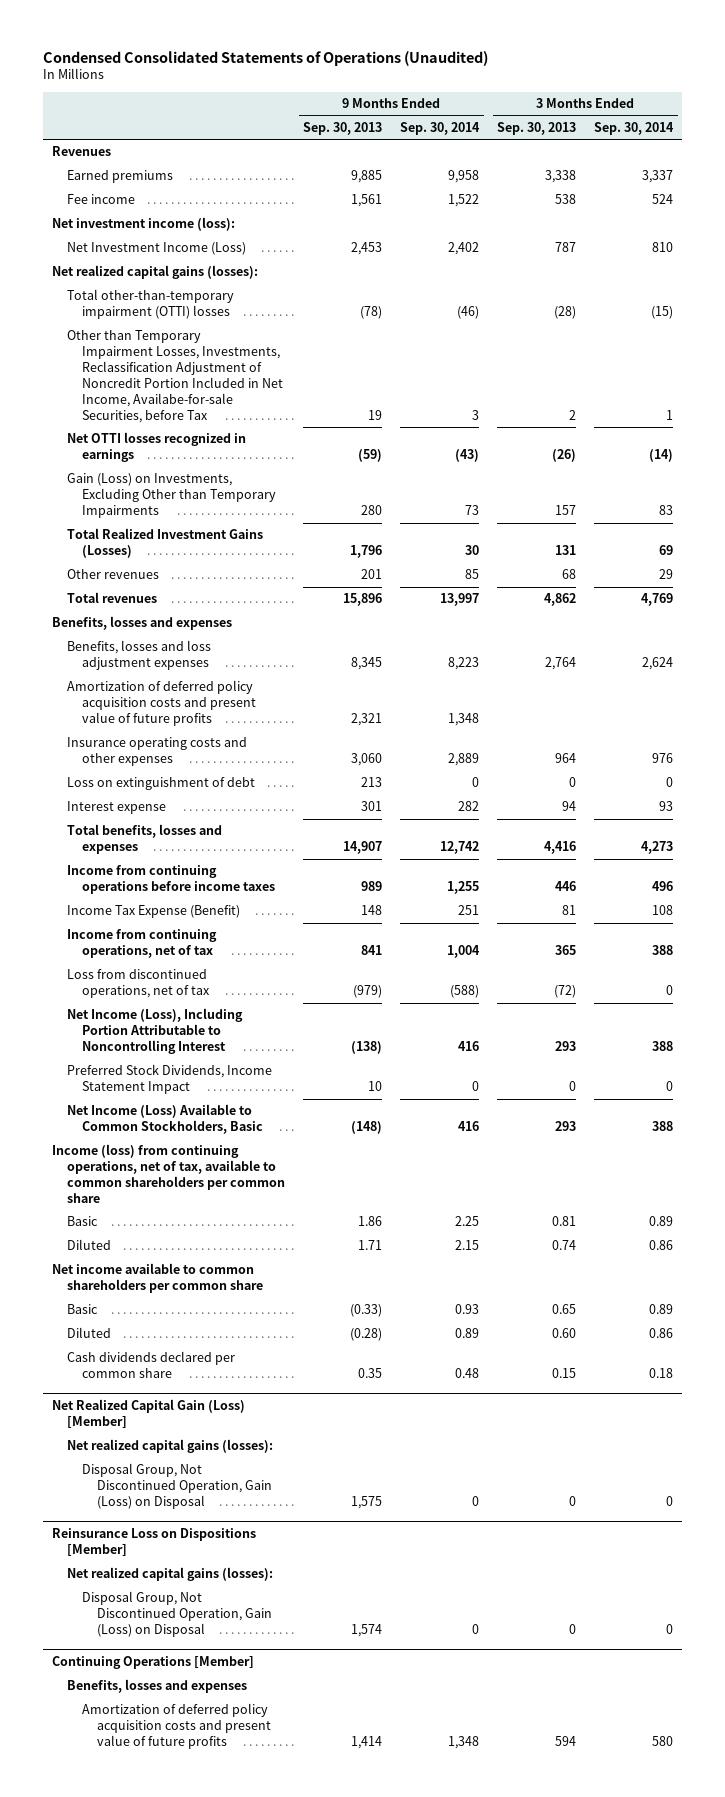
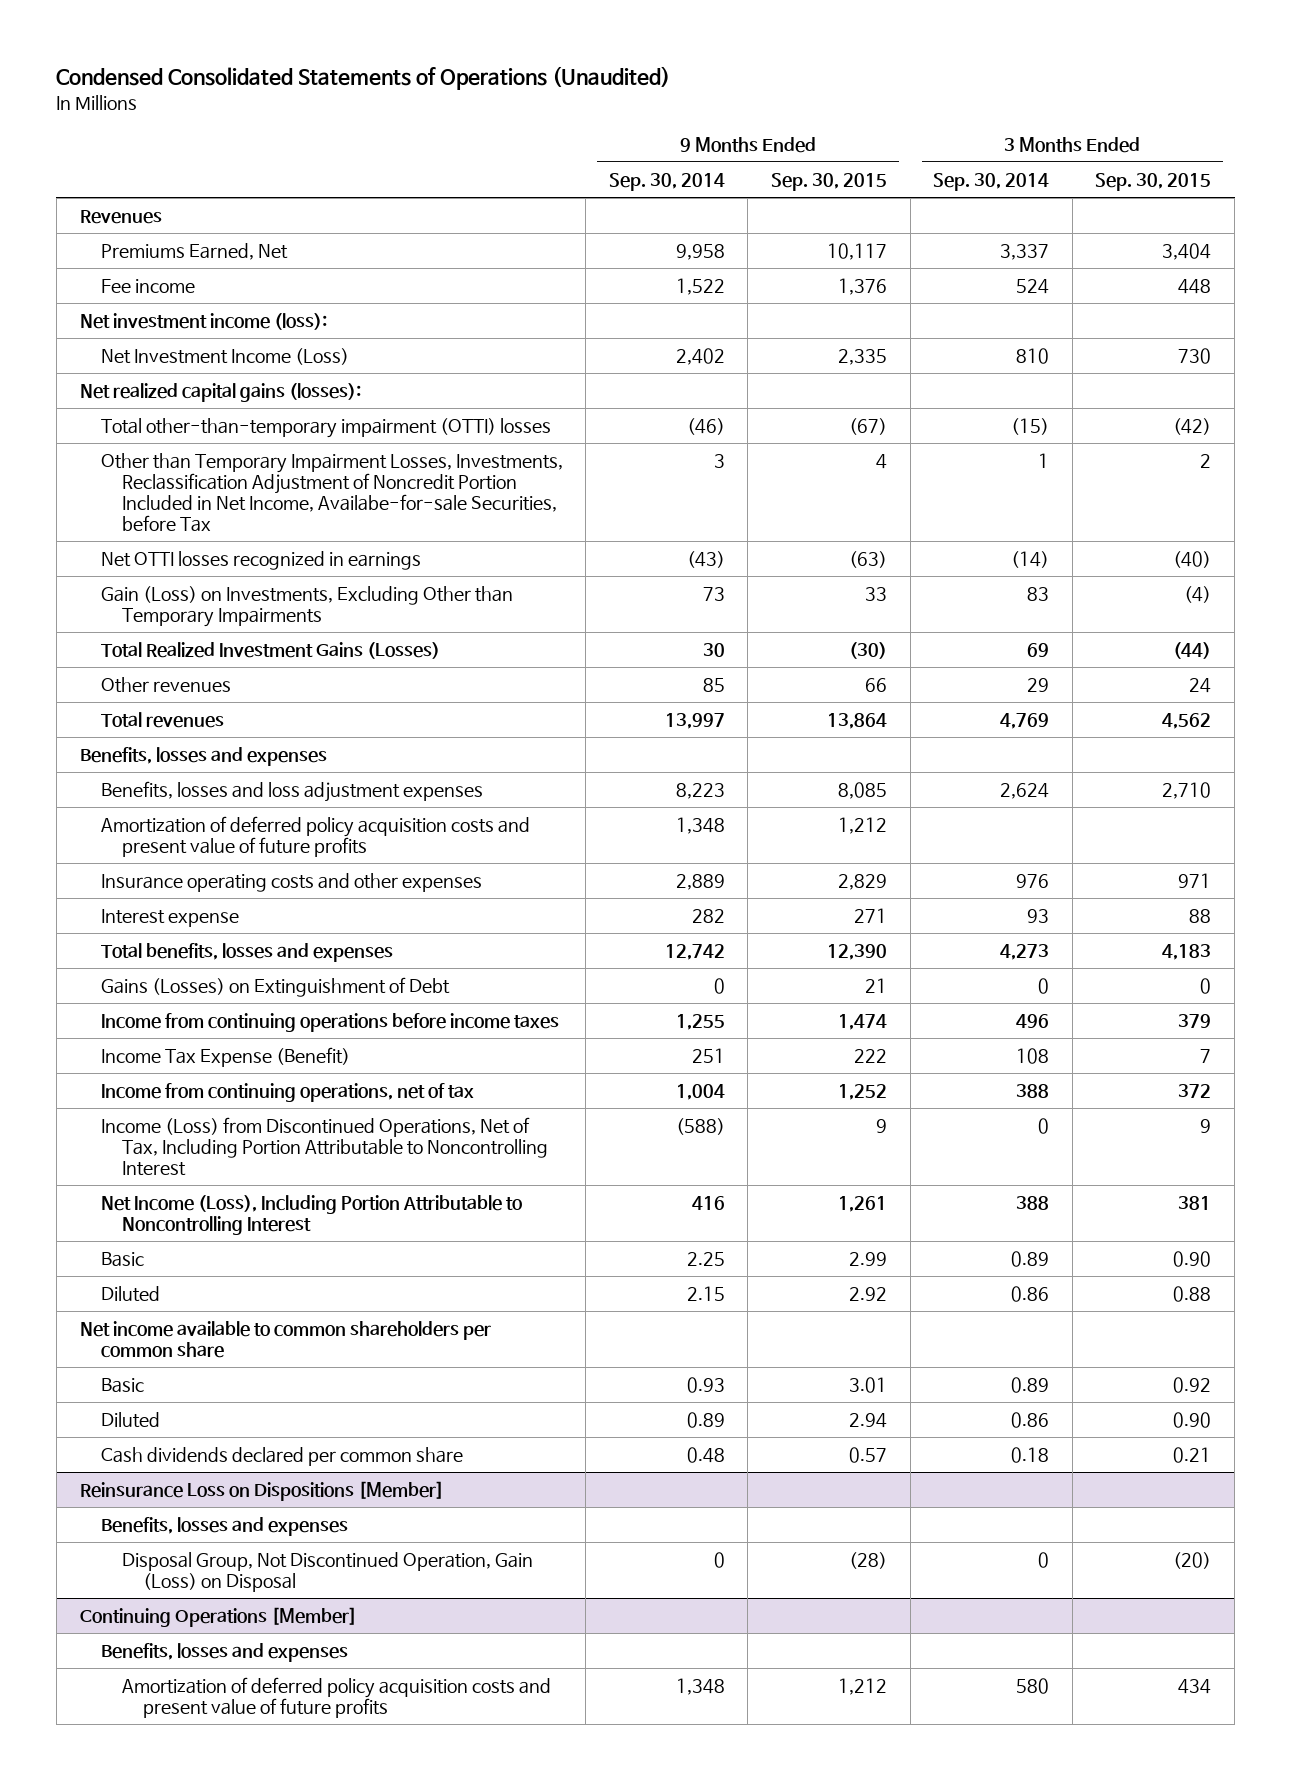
- | 9 Months Ended Sep. 30, 2013 | 9 Months Ended Sep. 30, 2014 | 3 Months Ended Sep. 30, 2013 | 3 Months Ended Sep. 30, 2014
+ | 9 Months Ended Sep. 30, 2014 | 9 Months Ended Sep. 30, 2015 | 3 Months Ended Sep. 30, 2014 | 3 Months Ended Sep. 30, 2015
- Earned premiums | 9,885 | 9,958 | 3,338 | 3,337
+ Premiums Earned, Net | 9,958 | 10,117 | 3,337 | 3,404
- Loss on extinguishment of debt | 213 | 0 | 0 | 0
+ Gains (Losses) on Extinguishment of Debt | 0 | 21 | 0 | 0
- Loss from discontinued operations, net of tax | (979) | (588) | (72) | 0
+ Income (Loss) from Discontinued Operations, Net of Tax, Including Portion Attributable to Noncontrolling Interest | (588) | 9 | 0 | 9
- Preferred Stock Dividends, Income Statement Impact | 10 | 0 | 0 | 0
- Net Income (Loss) Available to Common Stockholders, Basic | (148) | 416 | 293 | 388
- Income (loss) from continuing operations, net of tax, available to common shareholders per common share
- Net Realized Capital Gain (Loss) [Member]
- Net realized capital gains (losses):
- Disposal Group, Not Discontinued Operation, Gain (Loss) on Disposal | 1,575 | 0 | 0 | 0
@ Reinsurance Loss on Dispositions [Member]
- Net realized capital gains (losses):
+ Benefits, losses and expenses

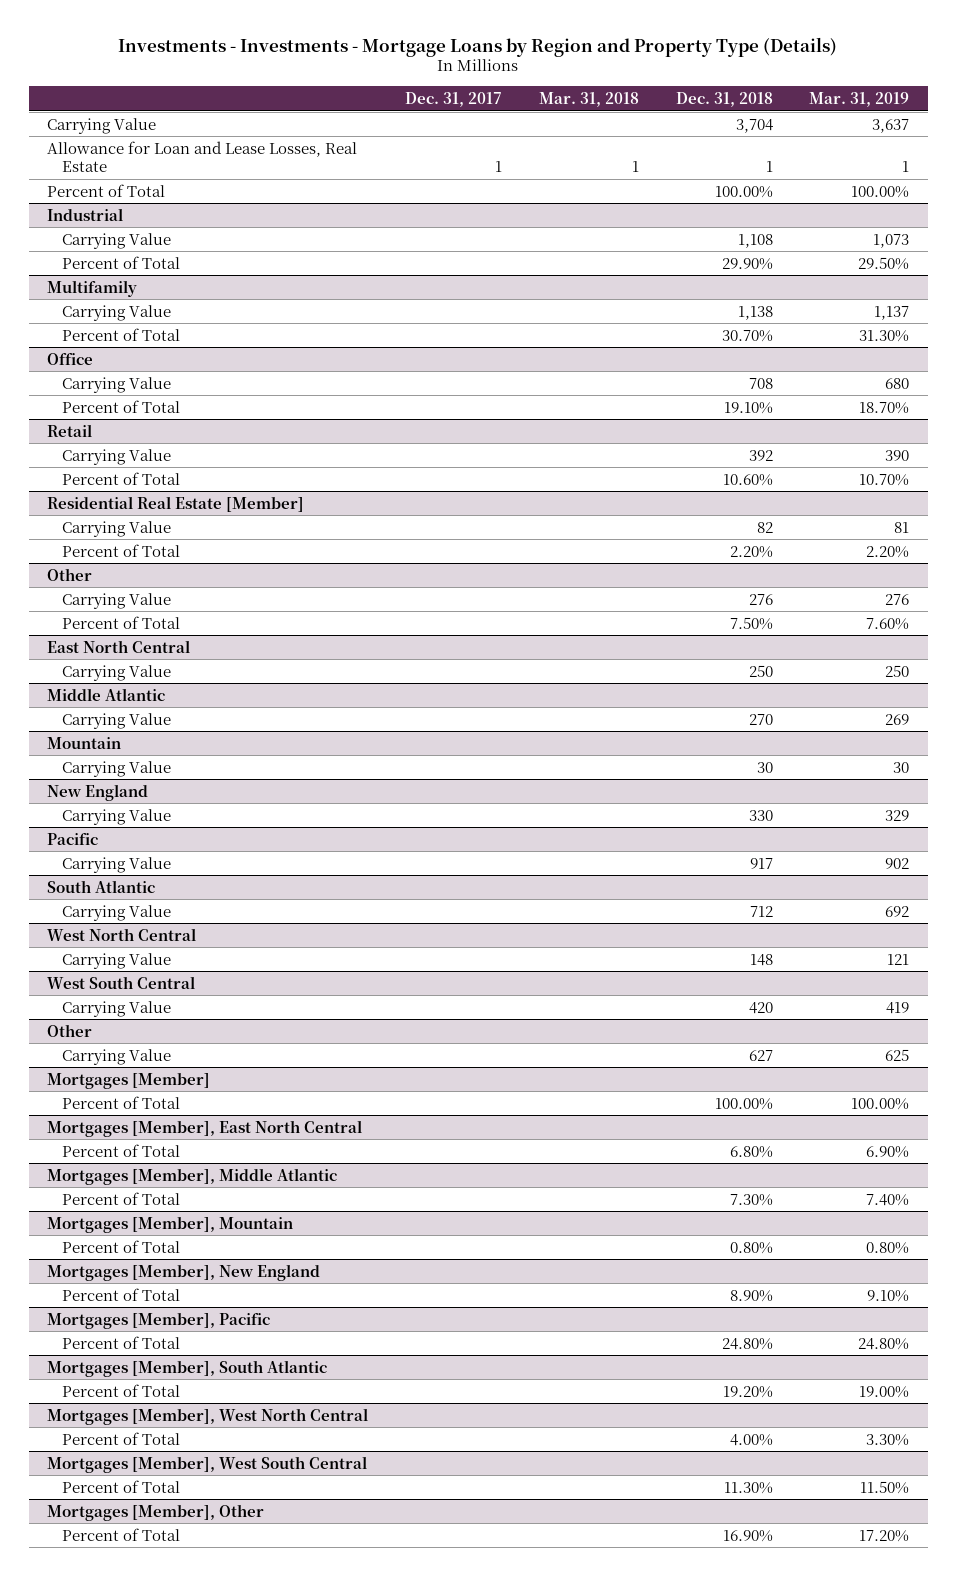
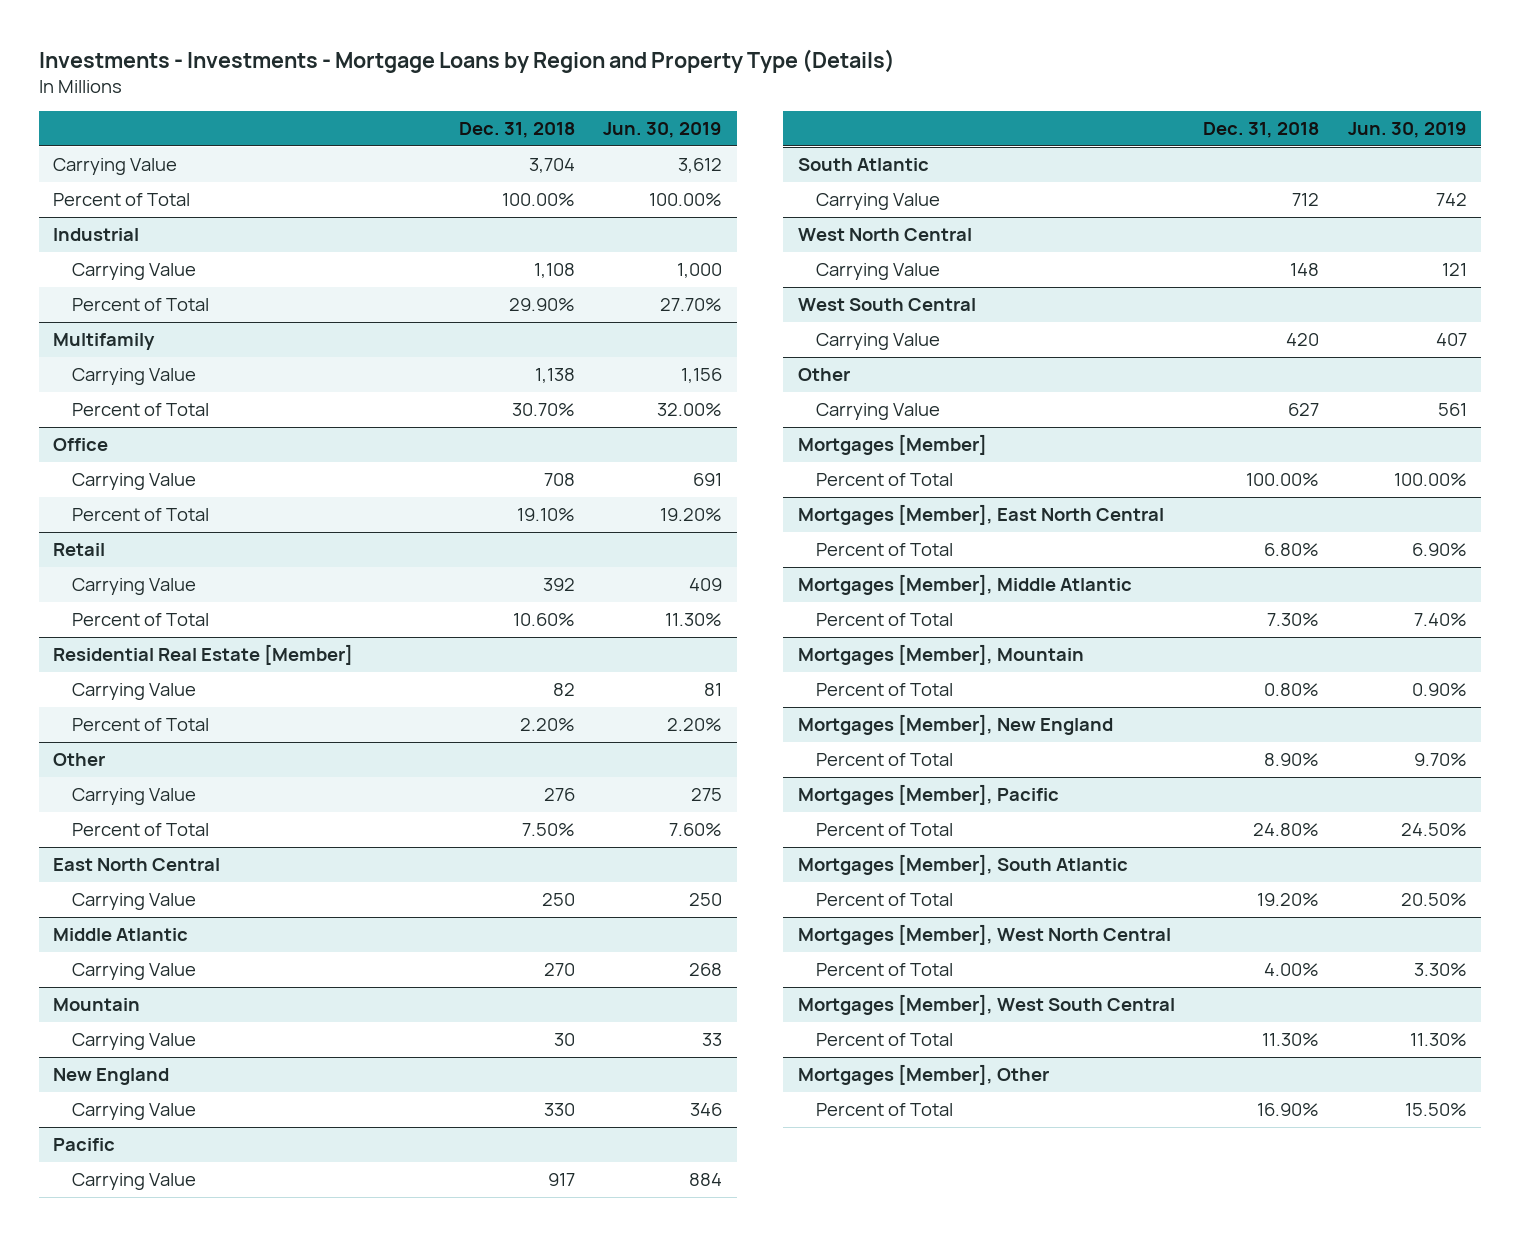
- | Dec. 31, 2017 | Mar. 31, 2018 | Dec. 31, 2018 | Mar. 31, 2019
+ | Dec. 31, 2018 | Jun. 30, 2019
- Allowance for Loan and Lease Losses, Real Estate | 1 | 1 | 1 | 1

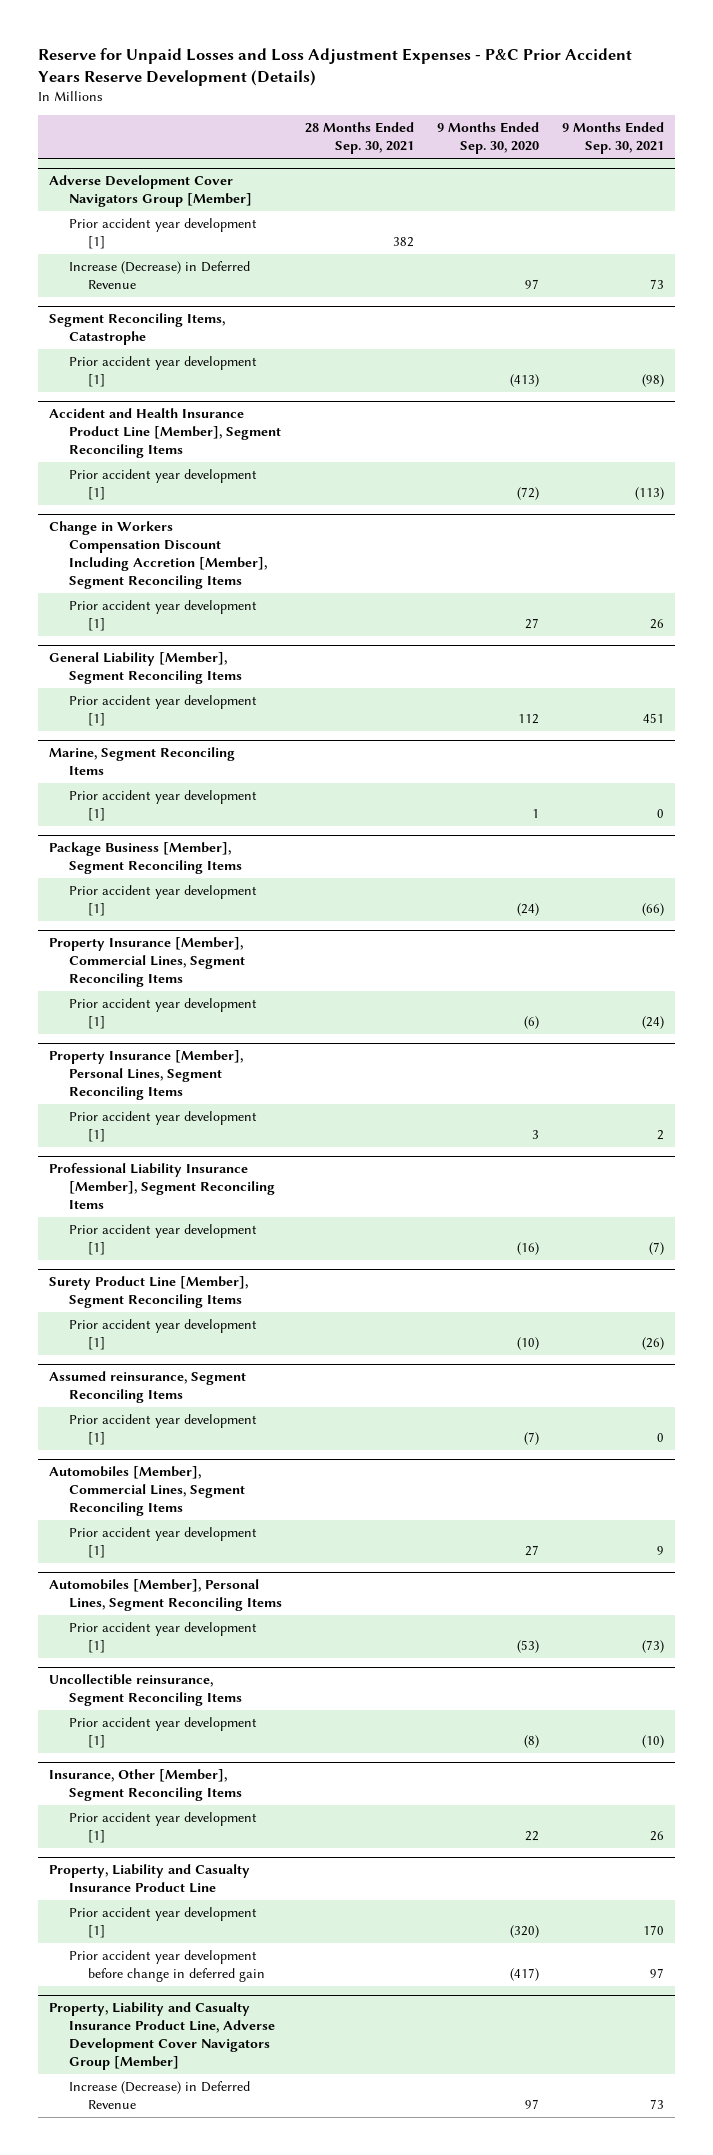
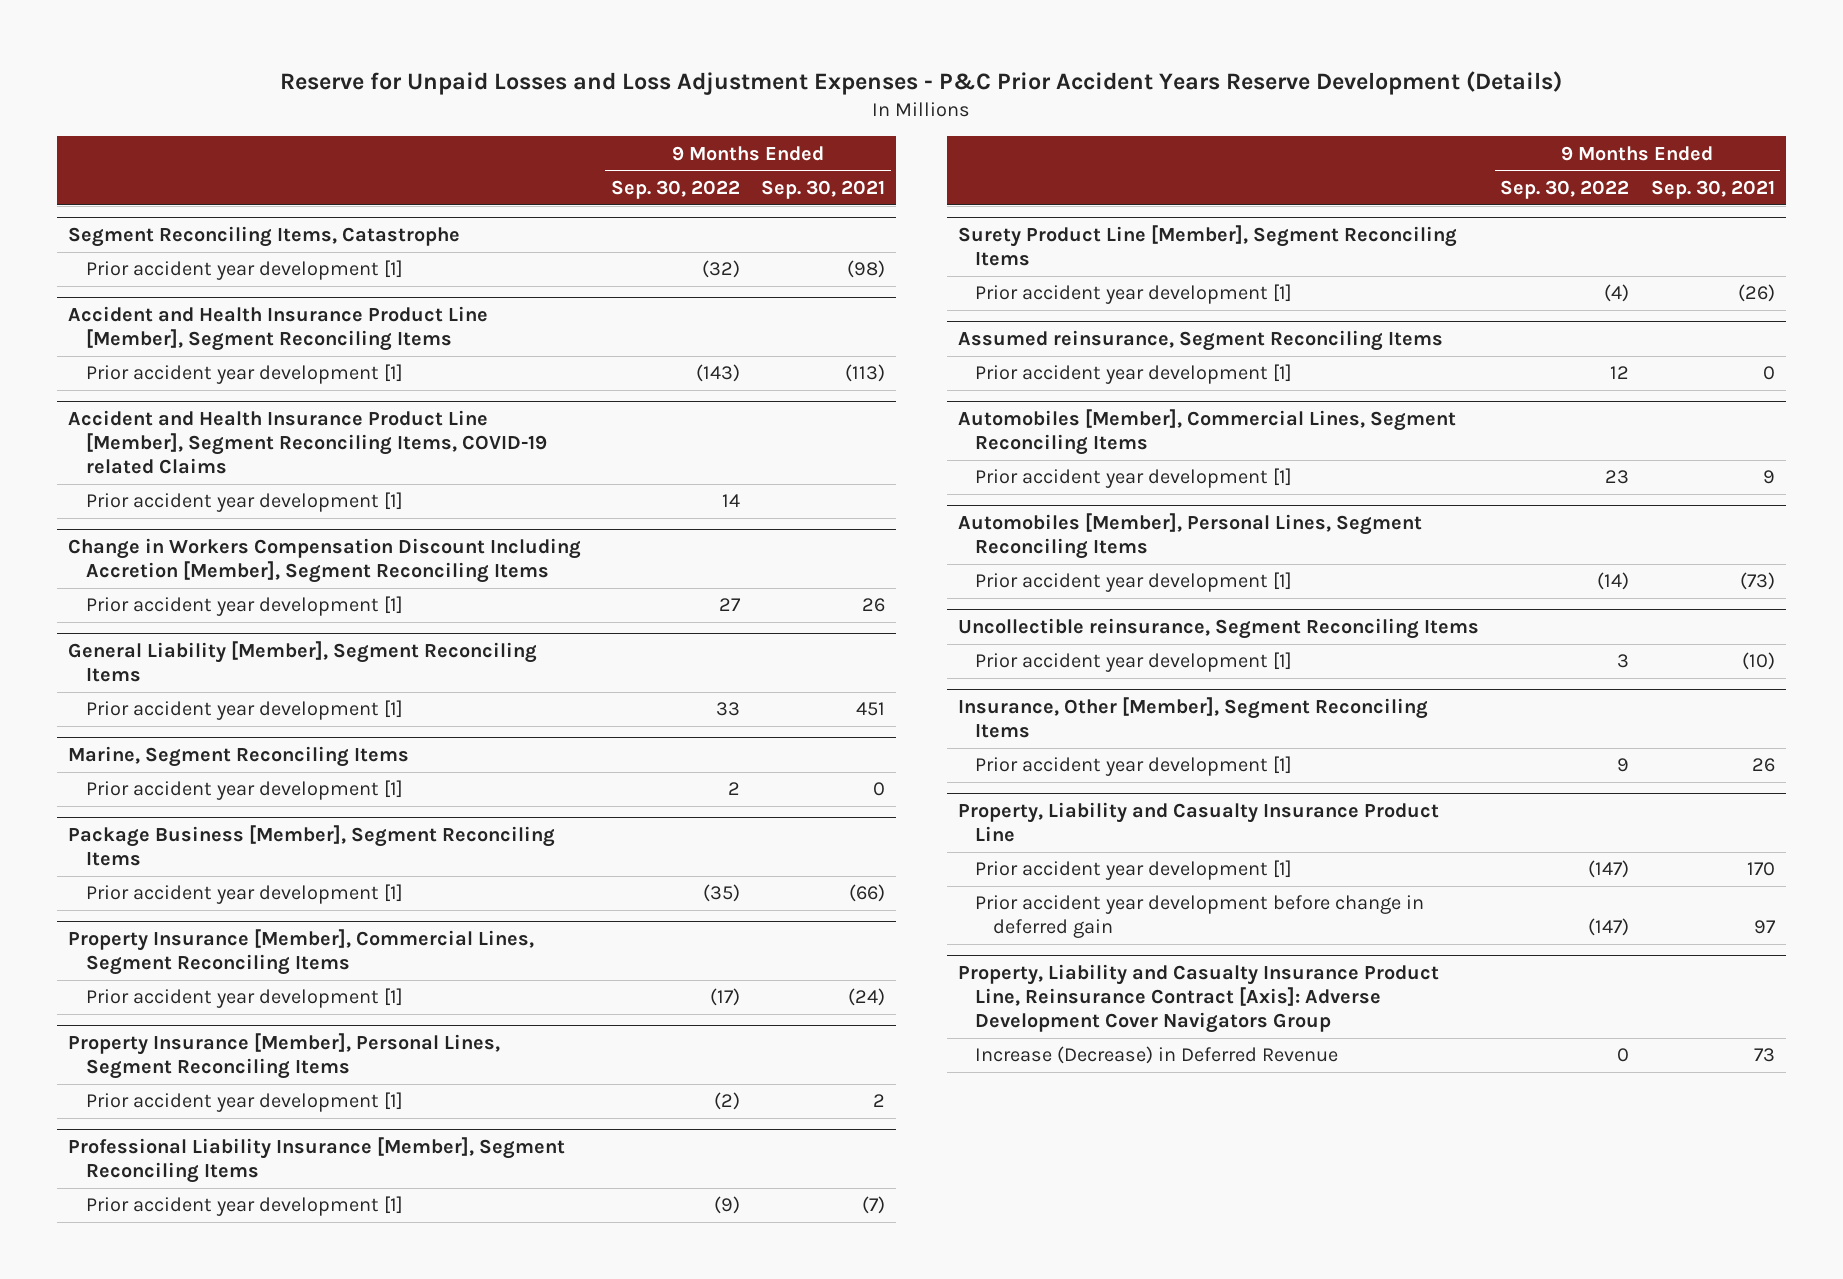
- | 28 Months Ended Sep. 30, 2021 | 9 Months Ended Sep. 30, 2020 | 9 Months Ended Sep. 30, 2021
+ | 9 Months Ended Sep. 30, 2022 | 9 Months Ended Sep. 30, 2021
- Adverse Development Cover Navigators Group [Member]
- Prior accident year development [1] | 382 | |
- Increase (Decrease) in Deferred Revenue | | 97 | 73
+ Accident and Health Insurance Product Line [Member], Segment Reconciling Items, COVID-19 related Claims
+ Prior accident year development [1] | 14 |
- Property, Liability and Casualty Insurance Product Line, Adverse Development Cover Navigators Group [Member]
+ Property, Liability and Casualty Insurance Product Line, Reinsurance Contract [Axis]: Adverse Development Cover Navigators Group

